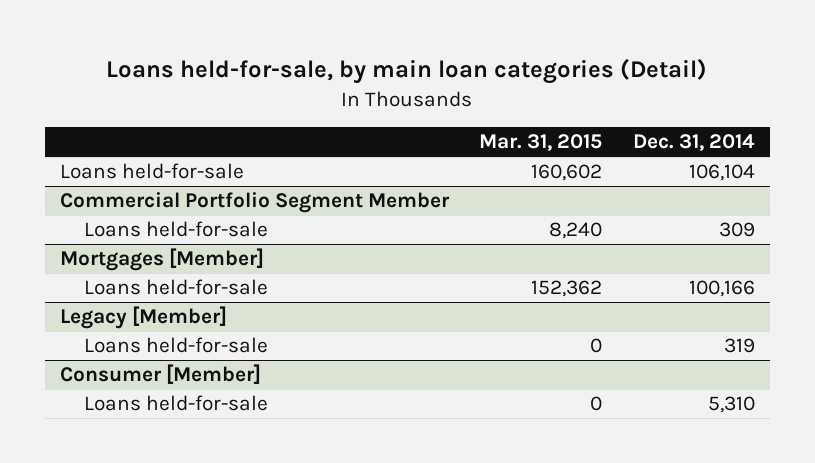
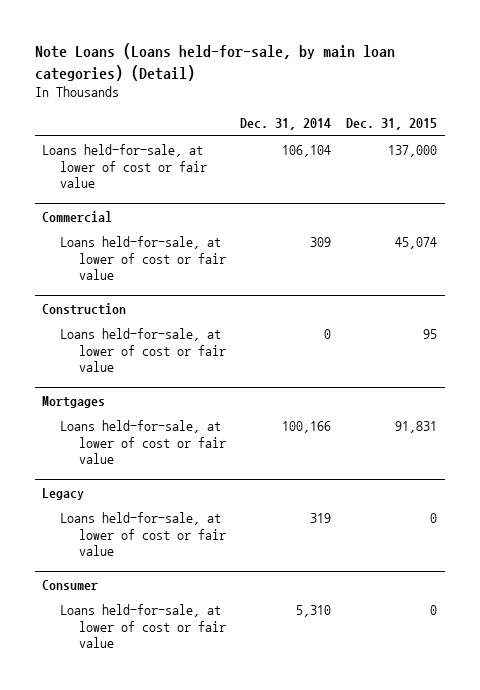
- Loans held-for-sale, by main loan categories (Detail)
+ Note Loans (Loans held-for-sale, by main loan categories) (Detail)
- | Mar. 31, 2015 | Dec. 31, 2014
+ | Dec. 31, 2014 | Dec. 31, 2015
- Loans held-for-sale | 160,602 | 106,104
- Commercial Portfolio Segment Member
- Loans held-for-sale | 8,240 | 309
- Mortgages [Member]
- Loans held-for-sale | 152,362 | 100,166
- Legacy [Member]
- Loans held-for-sale | 0 | 319
- Consumer [Member]
- Loans held-for-sale | 0 | 5,310
+ Loans held-for-sale, at lower of cost or fair value | 106,104 | 137,000
+ Commercial
+ Loans held-for-sale, at lower of cost or fair value | 309 | 45,074
+ Construction
+ Loans held-for-sale, at lower of cost or fair value | 0 | 95
+ Mortgages
+ Loans held-for-sale, at lower of cost or fair value | 100,166 | 91,831
+ Legacy
+ Loans held-for-sale, at lower of cost or fair value | 319 | 0
+ Consumer
+ Loans held-for-sale, at lower of cost or fair value | 5,310 | 0

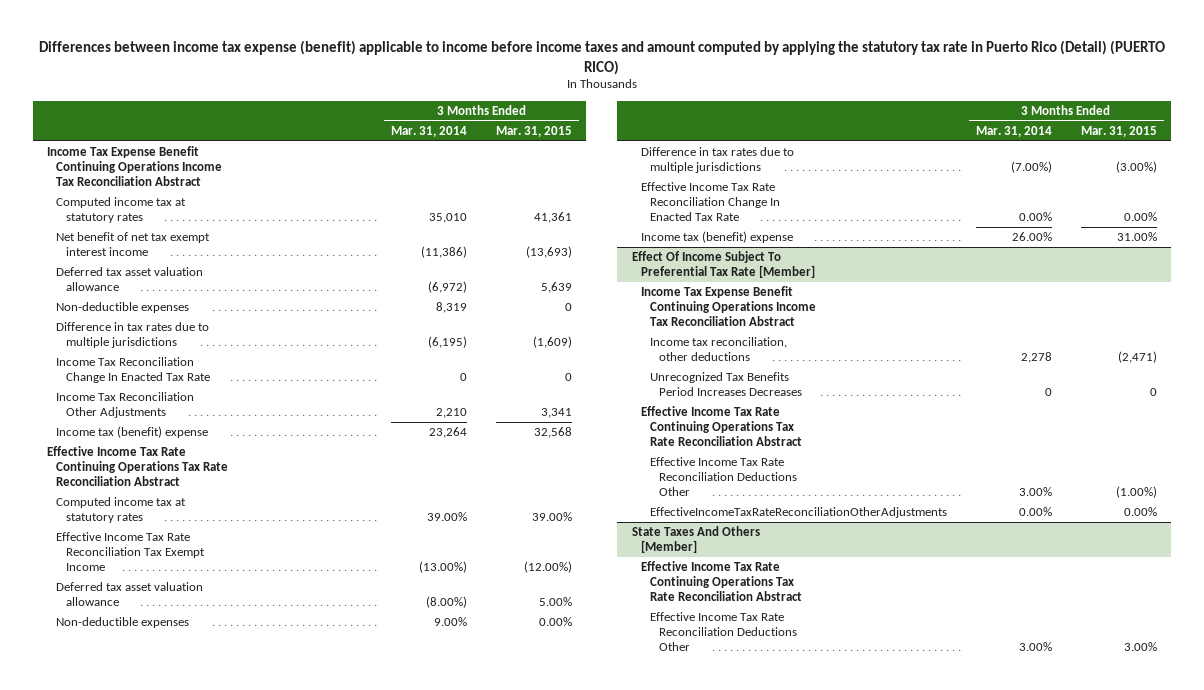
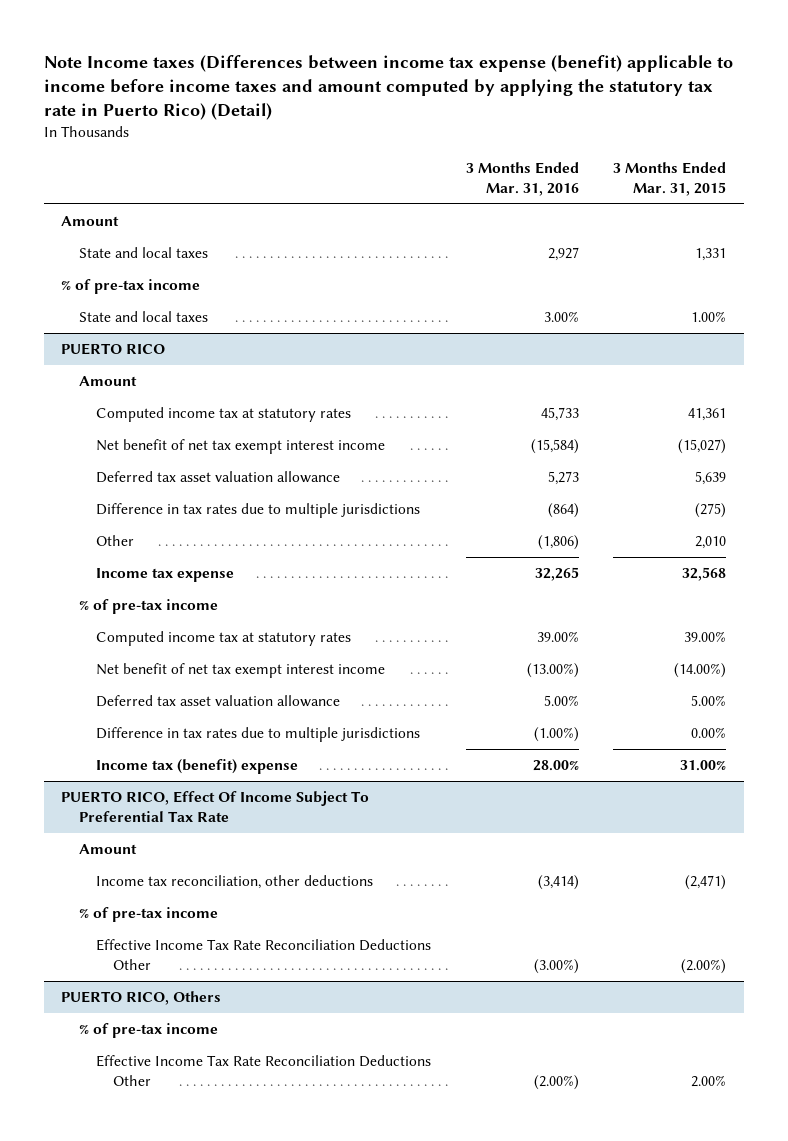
- Differences between income tax expense (benefit) applicable to income before income taxes and amount computed by applying the statutory tax rate in Puerto Rico (Detail) (PUERTO RICO)
+ Note Income taxes (Differences between income tax expense (benefit) applicable to income before income taxes and amount computed by applying the statutory tax rate in Puerto Rico) (Detail)
- | 3 Months Ended Mar. 31, 2014 | 3 Months Ended Mar. 31, 2015
+ | 3 Months Ended Mar. 31, 2016 | 3 Months Ended Mar. 31, 2015
- Income Tax Expense Benefit Continuing Operations Income Tax Reconciliation Abstract
+ Amount
+ State and local taxes | 2,927 | 1,331
+ % of pre-tax income
+ State and local taxes | 3.00% | 1.00%
+ PUERTO RICO
+ Amount
- Net benefit of net tax exempt interest income | (11,386) | (13,693)
+ Net benefit of net tax exempt interest income | (15,584) | (15,027)
- Non-deductible expenses | 8,319 | 0
- Difference in tax rates due to multiple jurisdictions | (6,195) | (1,609)
- Income Tax Reconciliation Change In Enacted Tax Rate | 0 | 0
- Income Tax Reconciliation Other Adjustments | 2,210 | 3,341
- Income tax (benefit) expense | 23,264 | 32,568
- Effective Income Tax Rate Continuing Operations Tax Rate Reconciliation Abstract
+ Difference in tax rates due to multiple jurisdictions | (864) | (275)
+ Other | (1,806) | 2,010
+ Income tax expense | 32,265 | 32,568
+ % of pre-tax income
- Effective Income Tax Rate Reconciliation Tax Exempt Income | (13.00%) | (12.00%)
+ Net benefit of net tax exempt interest income | (13.00%) | (14.00%)
- Non-deductible expenses | 9.00% | 0.00%
- Difference in tax rates due to multiple jurisdictions | (7.00%) | (3.00%)
- Effective Income Tax Rate Reconciliation Change In Enacted Tax Rate | 0.00% | 0.00%
+ Difference in tax rates due to multiple jurisdictions | (1.00%) | 0.00%
- Effect Of Income Subject To Preferential Tax Rate [Member]
- Income Tax Expense Benefit Continuing Operations Income Tax Reconciliation Abstract
+ PUERTO RICO, Effect Of Income Subject To Preferential Tax Rate
+ Amount
- Unrecognized Tax Benefits Period Increases Decreases | 0 | 0
- Effective Income Tax Rate Continuing Operations Tax Rate Reconciliation Abstract
- Effective Income Tax Rate Reconciliation Deductions Other | 3.00% | (1.00%)
- EffectiveIncomeTaxRateReconciliationOtherAdjustments | 0.00% | 0.00%
- State Taxes And Others [Member]
- Effective Income Tax Rate Continuing Operations Tax Rate Reconciliation Abstract
- Effective Income Tax Rate Reconciliation Deductions Other | 3.00% | 3.00%
+ % of pre-tax income
+ Effective Income Tax Rate Reconciliation Deductions Other | (3.00%) | (2.00%)
+ PUERTO RICO, Others
+ % of pre-tax income
+ Effective Income Tax Rate Reconciliation Deductions Other | (2.00%) | 2.00%

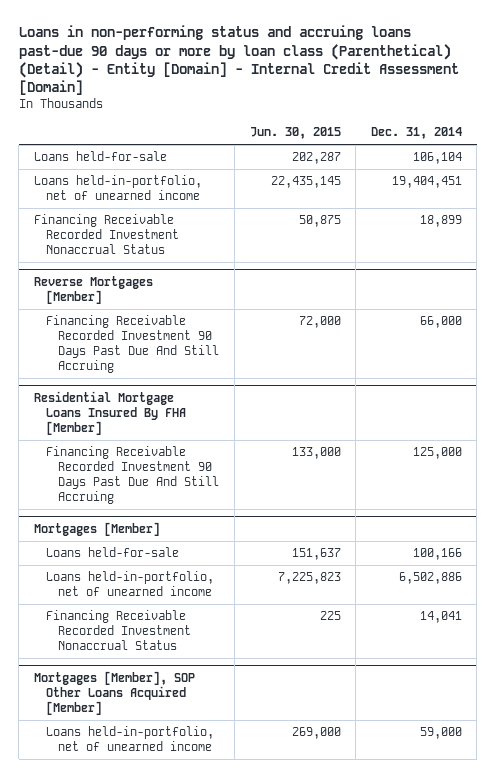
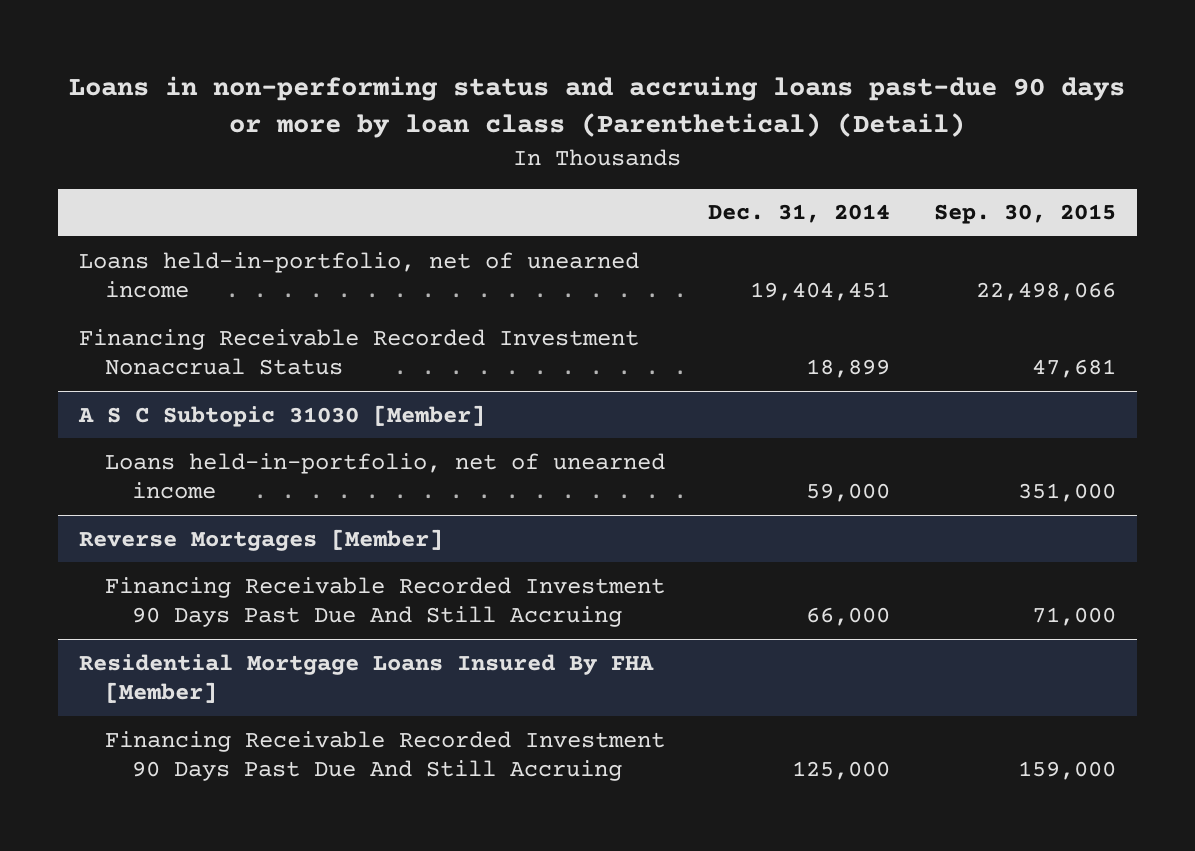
- Loans in non-performing status and accruing loans past-due 90 days or more by loan class (Parenthetical) (Detail) - Entity [Domain] - Internal Credit Assessment [Domain]
+ Loans in non-performing status and accruing loans past-due 90 days or more by loan class (Parenthetical) (Detail)
- | Jun. 30, 2015 | Dec. 31, 2014
+ | Dec. 31, 2014 | Sep. 30, 2015
- Loans held-for-sale | 202,287 | 106,104
+ A S C Subtopic 31030 [Member]
+ Loans held-in-portfolio, net of unearned income | 59,000 | 351,000
- Mortgages [Member]
- Loans held-for-sale | 151,637 | 100,166
- Loans held-in-portfolio, net of unearned income | 7,225,823 | 6,502,886
- Financing Receivable Recorded Investment Nonaccrual Status | 225 | 14,041
- Mortgages [Member], SOP Other Loans Acquired [Member]
- Loans held-in-portfolio, net of unearned income | 269,000 | 59,000

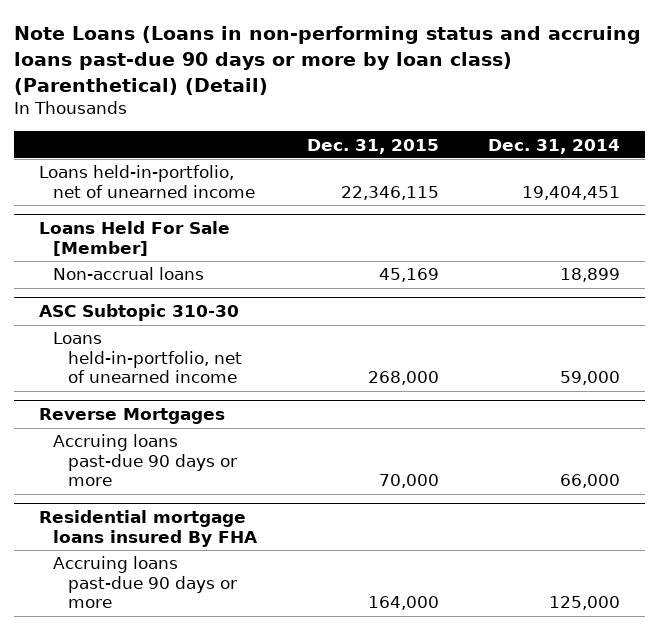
- Loans in non-performing status and accruing loans past-due 90 days or more by loan class (Parenthetical) (Detail)
+ Note Loans (Loans in non-performing status and accruing loans past-due 90 days or more by loan class) (Parenthetical) (Detail)
- | Dec. 31, 2014 | Sep. 30, 2015
+ | Dec. 31, 2015 | Dec. 31, 2014
- Financing Receivable Recorded Investment Nonaccrual Status | 18,899 | 47,681
- A S C Subtopic 31030 [Member]
+ Loans Held For Sale [Member]
+ Non-accrual loans | 45,169 | 18,899
+ ASC Subtopic 310-30
- Reverse Mortgages [Member]
- Financing Receivable Recorded Investment 90 Days Past Due And Still Accruing | 66,000 | 71,000
- Residential Mortgage Loans Insured By FHA [Member]
- Financing Receivable Recorded Investment 90 Days Past Due And Still Accruing | 125,000 | 159,000
+ Reverse Mortgages
+ Accruing loans past-due 90 days or more | 70,000 | 66,000
+ Residential mortgage loans insured By FHA
+ Accruing loans past-due 90 days or more | 164,000 | 125,000

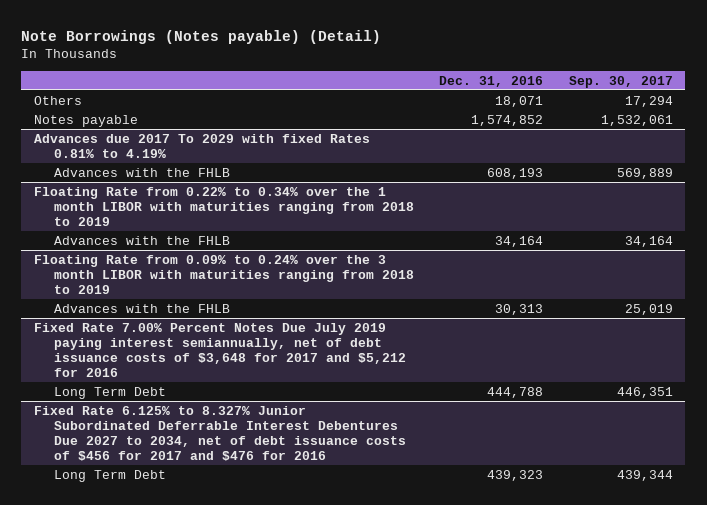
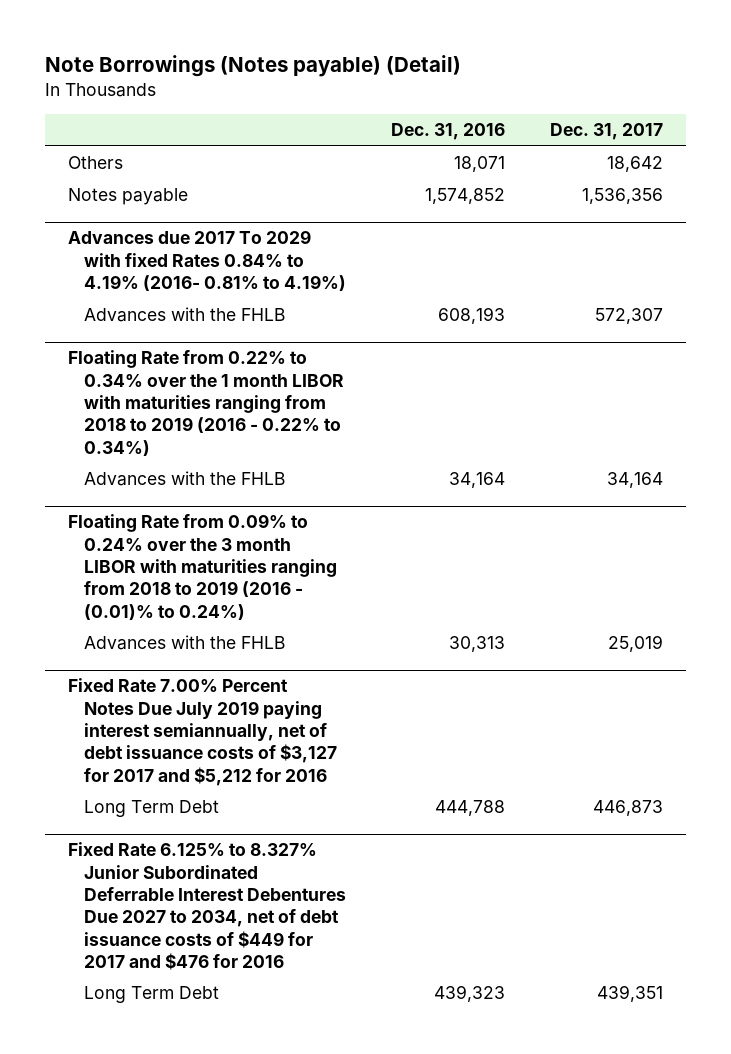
- | Dec. 31, 2016 | Sep. 30, 2017
+ | Dec. 31, 2016 | Dec. 31, 2017
- Advances due 2017 To 2029 with fixed Rates 0.81% to 4.19%
+ Advances due 2017 To 2029 with fixed Rates 0.84% to 4.19% (2016- 0.81% to 4.19%)
- Floating Rate from 0.22% to 0.34% over the 1 month LIBOR with maturities ranging from 2018 to 2019
+ Floating Rate from 0.22% to 0.34% over the 1 month LIBOR with maturities ranging from 2018 to 2019 (2016 - 0.22% to 0.34%)
- Floating Rate from 0.09% to 0.24% over the 3 month LIBOR with maturities ranging from 2018 to 2019
+ Floating Rate from 0.09% to 0.24% over the 3 month LIBOR with maturities ranging from 2018 to 2019 (2016 - (0.01)% to 0.24%)
- Fixed Rate 7.00% Percent Notes Due July 2019 paying interest semiannually, net of debt issuance costs of $3,648 for 2017 and $5,212 for 2016
+ Fixed Rate 7.00% Percent Notes Due July 2019 paying interest semiannually, net of debt issuance costs of $3,127 for 2017 and $5,212 for 2016
- Fixed Rate 6.125% to 8.327% Junior Subordinated Deferrable Interest Debentures Due 2027 to 2034, net of debt issuance costs of $456 for 2017 and $476 for 2016
+ Fixed Rate 6.125% to 8.327% Junior Subordinated Deferrable Interest Debentures Due 2027 to 2034, net of debt issuance costs of $449 for 2017 and $476 for 2016

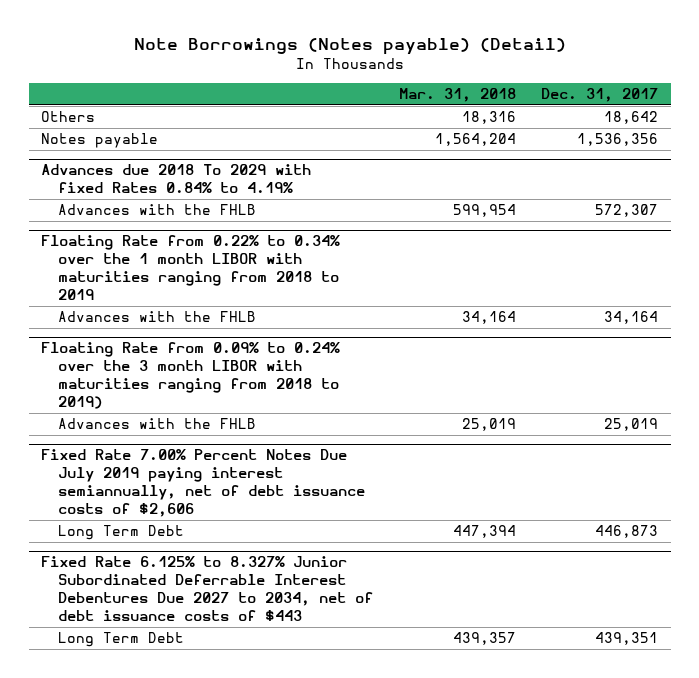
- | Dec. 31, 2016 | Dec. 31, 2017
+ | Mar. 31, 2018 | Dec. 31, 2017
- Advances due 2017 To 2029 with fixed Rates 0.84% to 4.19% (2016- 0.81% to 4.19%)
+ Advances due 2018 To 2029 with fixed Rates 0.84% to 4.19%
- Floating Rate from 0.22% to 0.34% over the 1 month LIBOR with maturities ranging from 2018 to 2019 (2016 - 0.22% to 0.34%)
+ Floating Rate from 0.22% to 0.34% over the 1 month LIBOR with maturities ranging from 2018 to 2019
- Floating Rate from 0.09% to 0.24% over the 3 month LIBOR with maturities ranging from 2018 to 2019 (2016 - (0.01)% to 0.24%)
+ Floating Rate from 0.09% to 0.24% over the 3 month LIBOR with maturities ranging from 2018 to 2019)
- Fixed Rate 7.00% Percent Notes Due July 2019 paying interest semiannually, net of debt issuance costs of $3,127 for 2017 and $5,212 for 2016
+ Fixed Rate 7.00% Percent Notes Due July 2019 paying interest semiannually, net of debt issuance costs of $2,606
- Fixed Rate 6.125% to 8.327% Junior Subordinated Deferrable Interest Debentures Due 2027 to 2034, net of debt issuance costs of $449 for 2017 and $476 for 2016
+ Fixed Rate 6.125% to 8.327% Junior Subordinated Deferrable Interest Debentures Due 2027 to 2034, net of debt issuance costs of $443

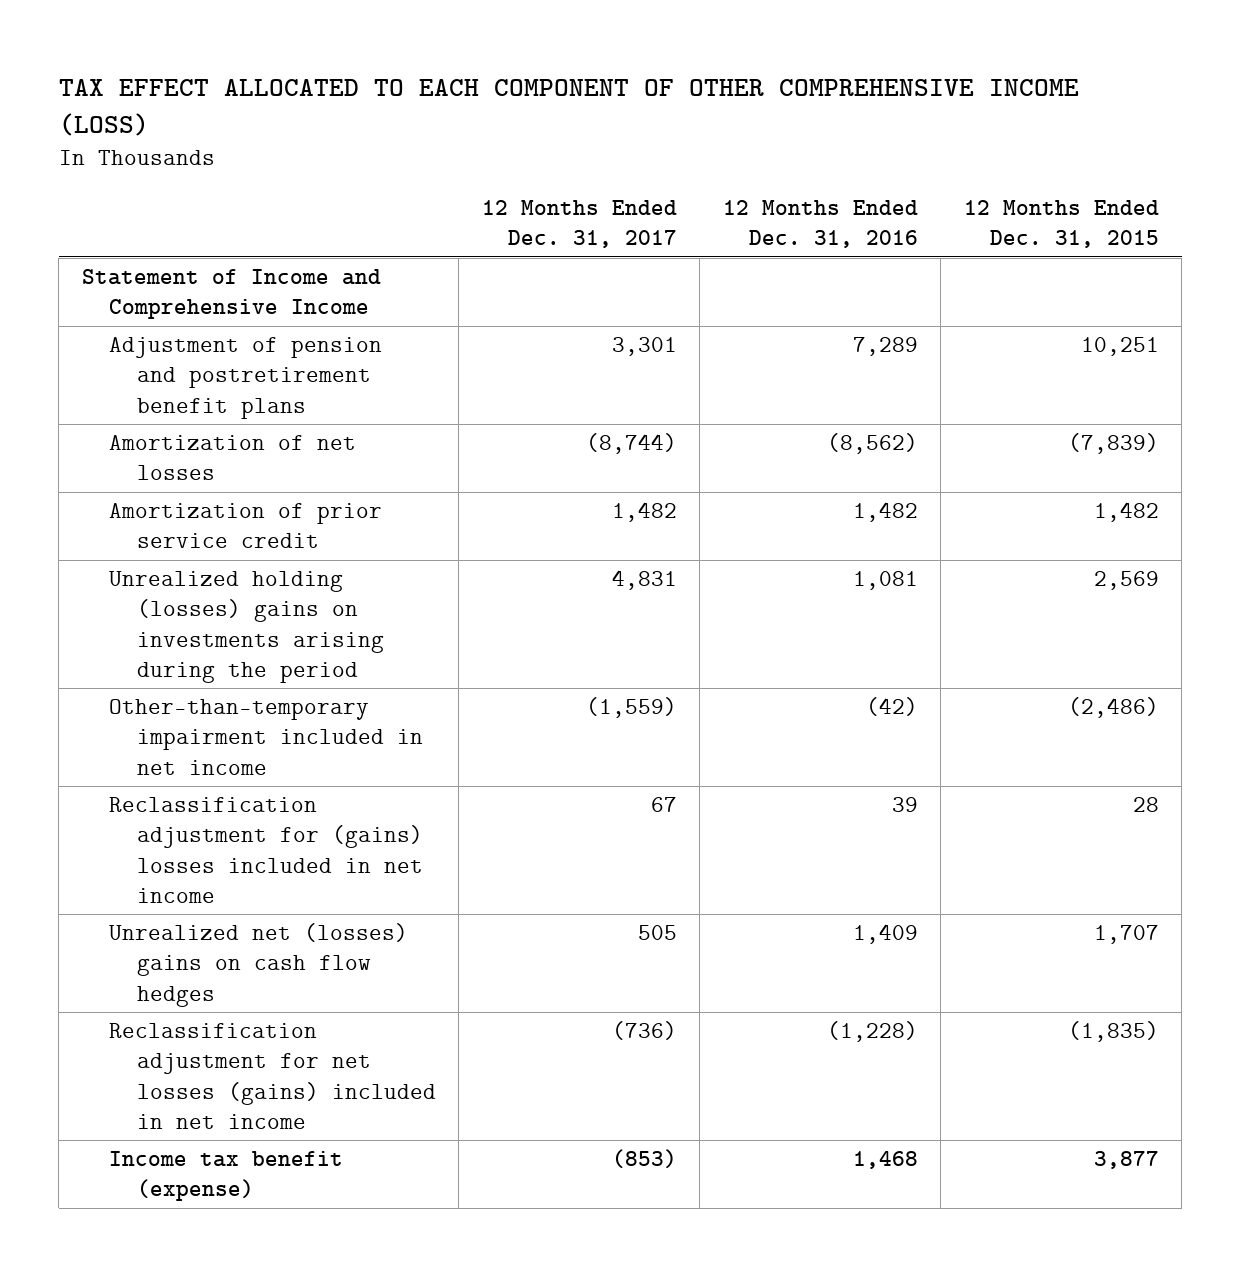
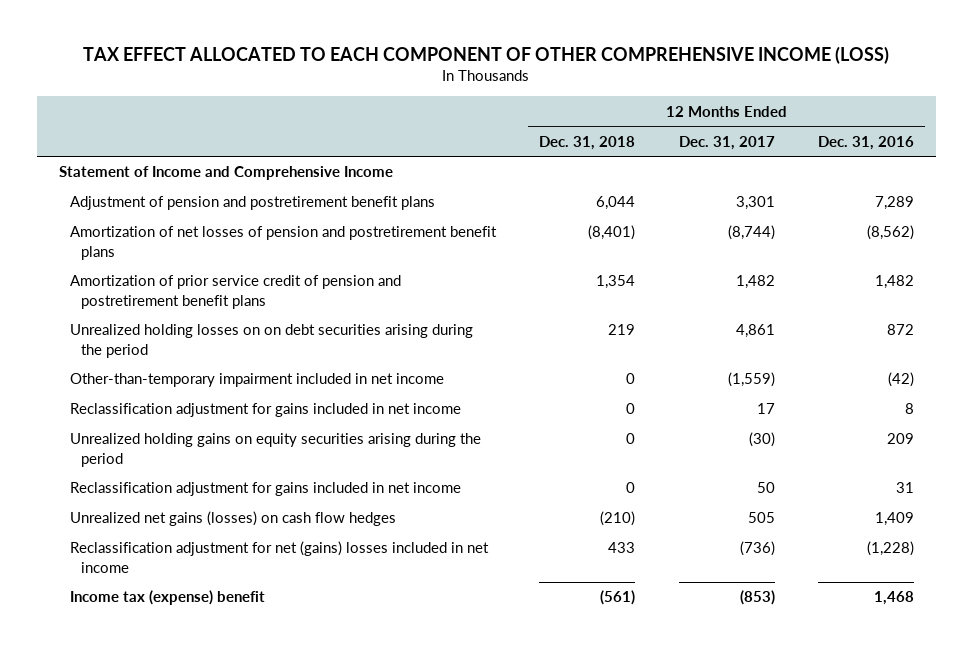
- | 12 Months Ended Dec. 31, 2017 | 12 Months Ended Dec. 31, 2016 | 12 Months Ended Dec. 31, 2015
+ | 12 Months Ended Dec. 31, 2018 | 12 Months Ended Dec. 31, 2017 | 12 Months Ended Dec. 31, 2016
- Amortization of net losses | (8,744) | (8,562) | (7,839)
- Amortization of prior service credit | 1,482 | 1,482 | 1,482
- Unrealized holding (losses) gains on investments arising during the period | 4,831 | 1,081 | 2,569
+ Amortization of net losses of pension and postretirement benefit plans | (8,401) | (8,744) | (8,562)
+ Amortization of prior service credit of pension and postretirement benefit plans | 1,354 | 1,482 | 1,482
+ Unrealized holding losses on on debt securities arising during the period | 219 | 4,861 | 872
- Reclassification adjustment for (gains) losses included in net income | 67 | 39 | 28
- Unrealized net (losses) gains on cash flow hedges | 505 | 1,409 | 1,707
- Reclassification adjustment for net losses (gains) included in net income | (736) | (1,228) | (1,835)
- Income tax benefit (expense) | (853) | 1,468 | 3,877
+ Reclassification adjustment for gains included in net income | 0 | 17 | 8
+ Unrealized holding gains on equity securities arising during the period | 0 | (30) | 209
+ Reclassification adjustment for gains included in net income | 0 | 50 | 31
+ Unrealized net gains (losses) on cash flow hedges | (210) | 505 | 1,409
+ Reclassification adjustment for net (gains) losses included in net income | 433 | (736) | (1,228)
+ Income tax (expense) benefit | (561) | (853) | 1,468

